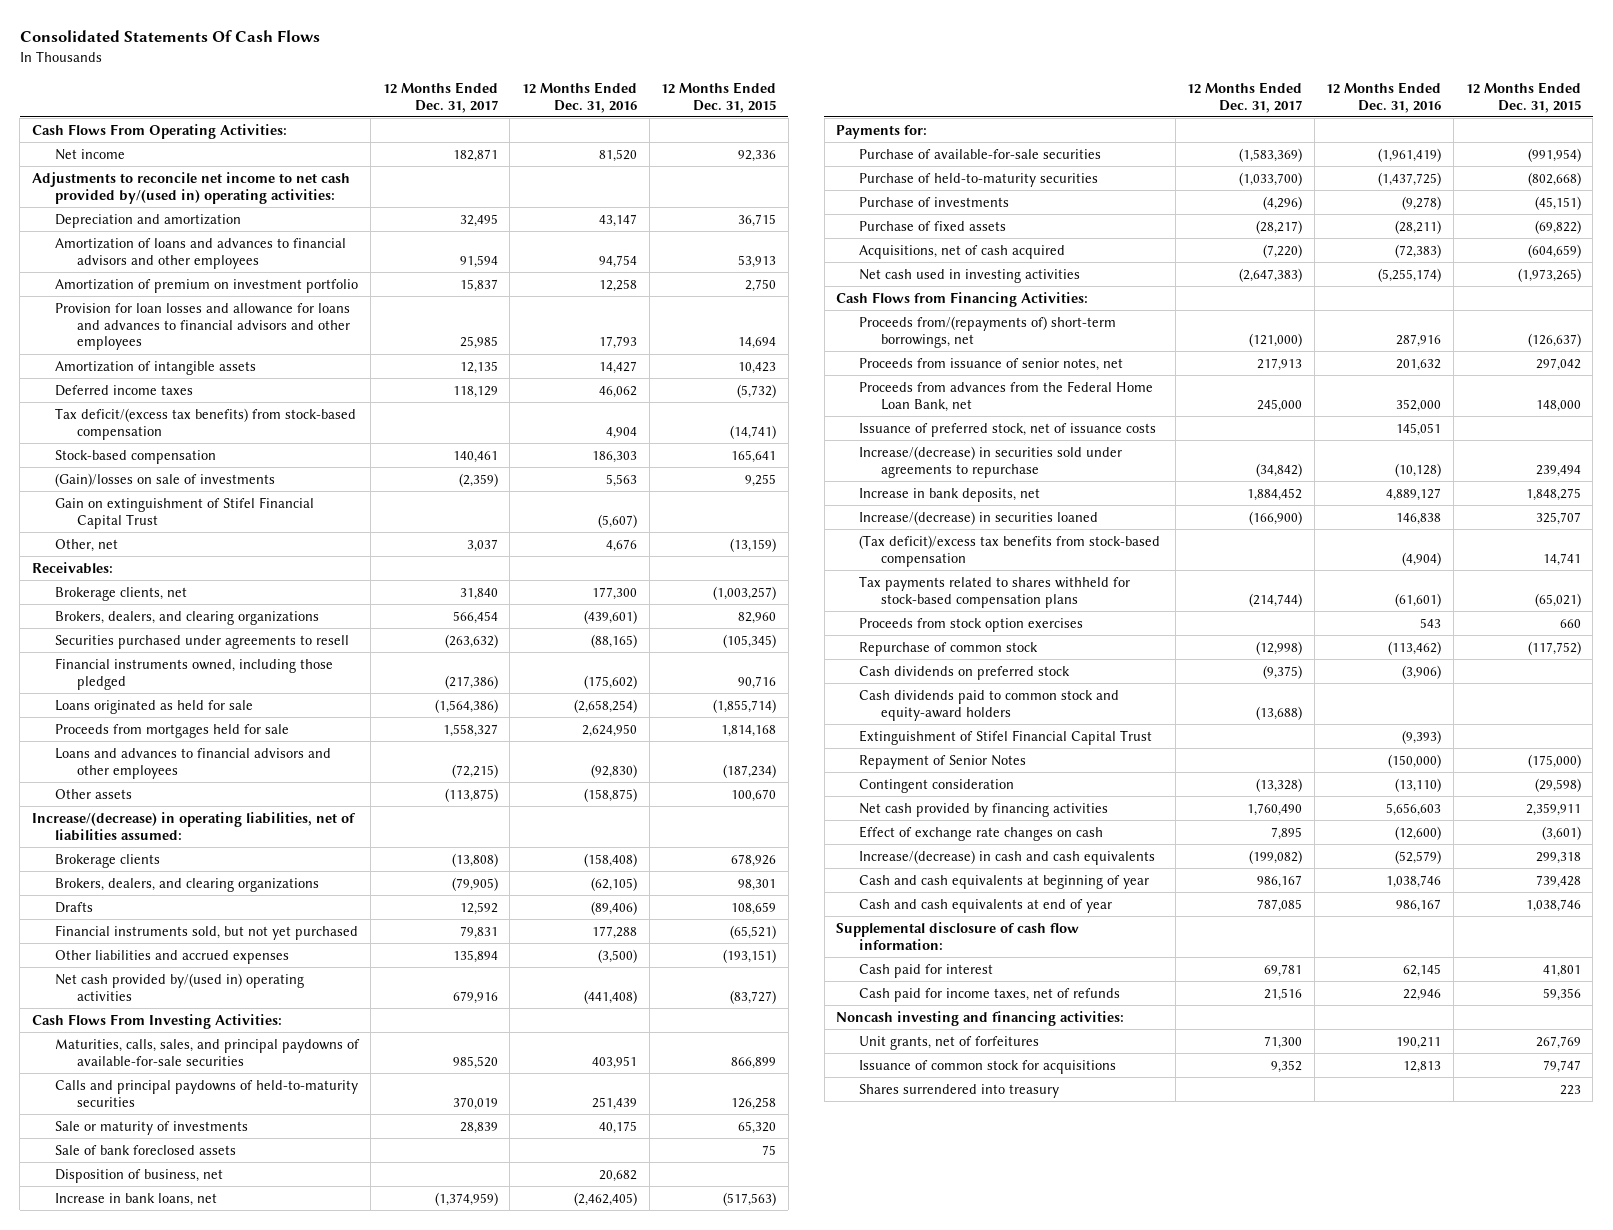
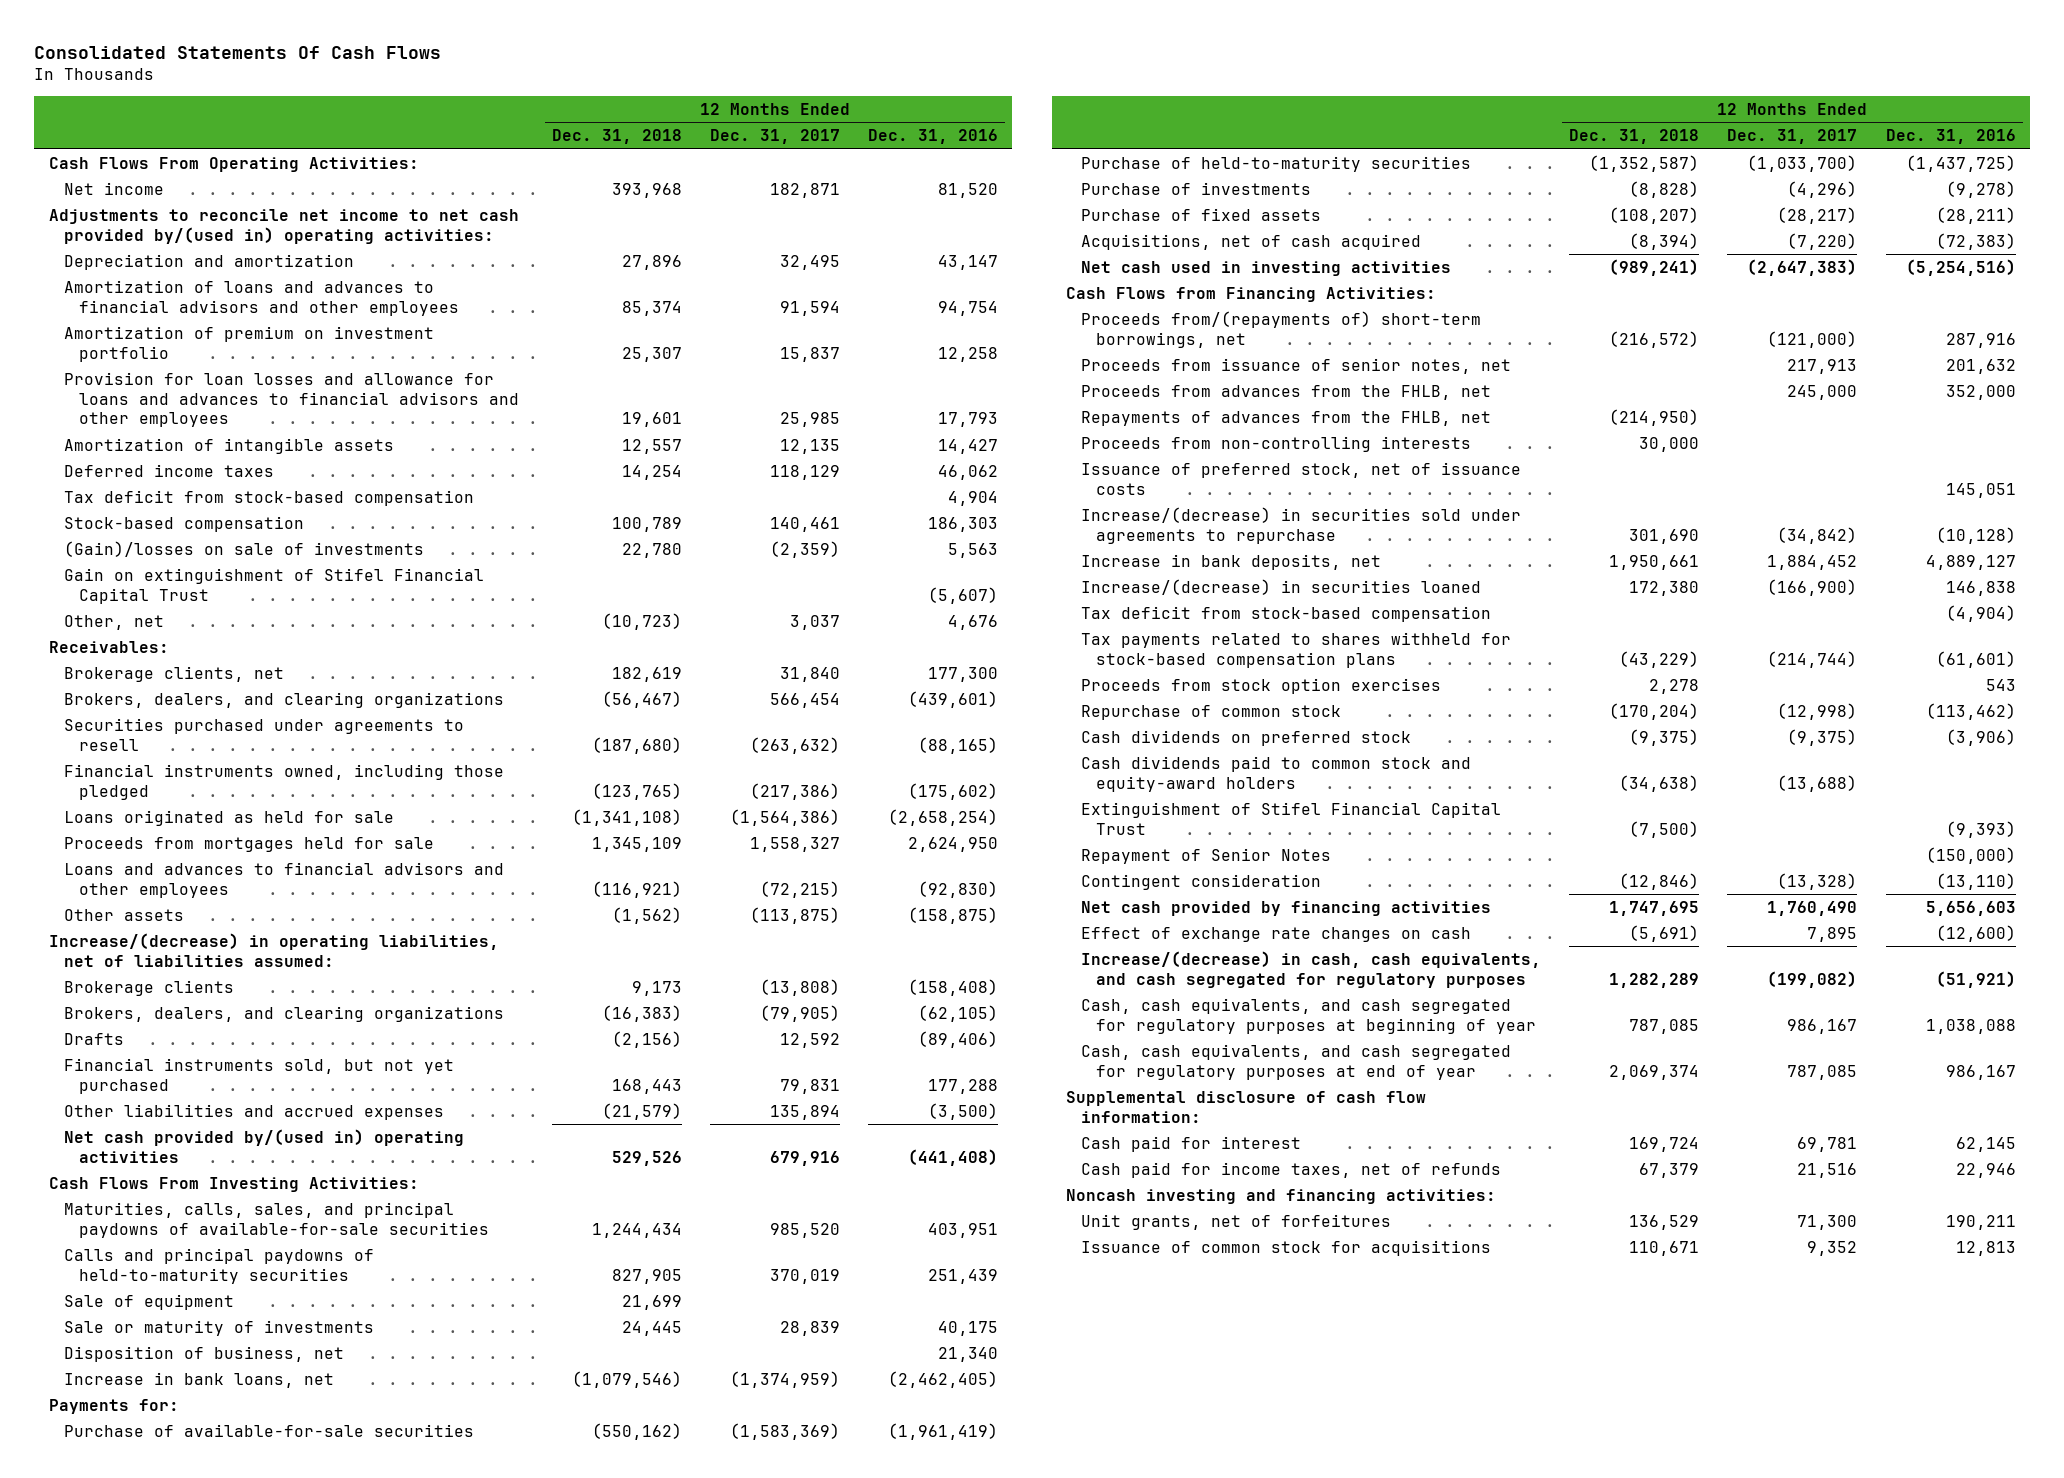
- | 12 Months Ended Dec. 31, 2017 | 12 Months Ended Dec. 31, 2016 | 12 Months Ended Dec. 31, 2015
+ | 12 Months Ended Dec. 31, 2018 | 12 Months Ended Dec. 31, 2017 | 12 Months Ended Dec. 31, 2016
- Tax deficit/(excess tax benefits) from stock-based compensation | | 4,904 | (14,741)
+ Tax deficit from stock-based compensation | | | 4,904
+ Sale of equipment | 21,699 | |
- Sale of bank foreclosed assets | | | 75
- Disposition of business, net | | 20,682 |
+ Disposition of business, net | | | 21,340
- Net cash used in investing activities | (2,647,383) | (5,255,174) | (1,973,265)
+ Net cash used in investing activities | (989,241) | (2,647,383) | (5,254,516)
- Proceeds from advances from the Federal Home Loan Bank, net | 245,000 | 352,000 | 148,000
+ Proceeds from advances from the FHLB, net | | 245,000 | 352,000
+ Repayments of advances from the FHLB, net | (214,950) | |
+ Proceeds from non-controlling interests | 30,000 | |
- (Tax deficit)/excess tax benefits from stock-based compensation | | (4,904) | 14,741
+ Tax deficit from stock-based compensation | | | (4,904)
- Increase/(decrease) in cash and cash equivalents | (199,082) | (52,579) | 299,318
- Cash and cash equivalents at beginning of year | 986,167 | 1,038,746 | 739,428
- Cash and cash equivalents at end of year | 787,085 | 986,167 | 1,038,746
+ Increase/(decrease) in cash, cash equivalents, and cash segregated for regulatory purposes | 1,282,289 | (199,082) | (51,921)
+ Cash, cash equivalents, and cash segregated for regulatory purposes at beginning of year | 787,085 | 986,167 | 1,038,088
+ Cash, cash equivalents, and cash segregated for regulatory purposes at end of year | 2,069,374 | 787,085 | 986,167
- Shares surrendered into treasury | | | 223

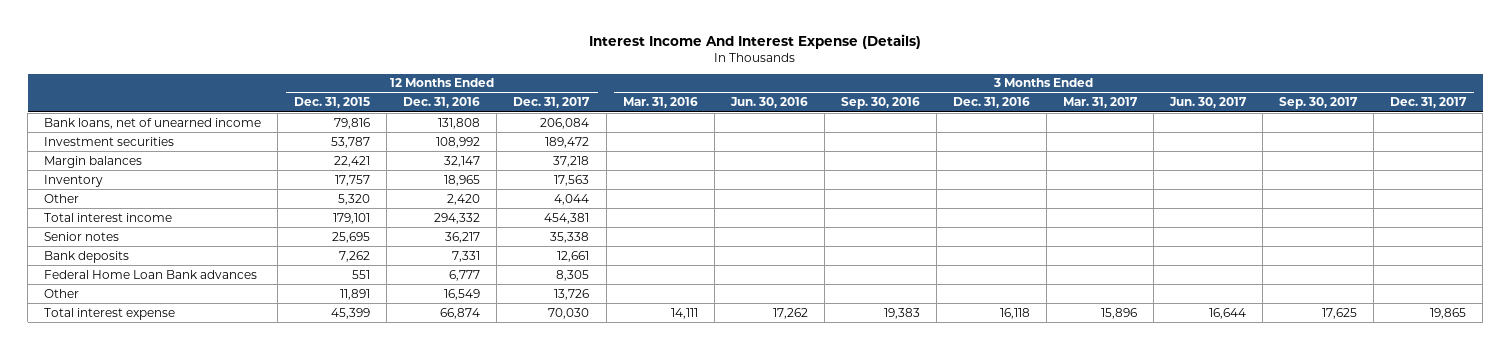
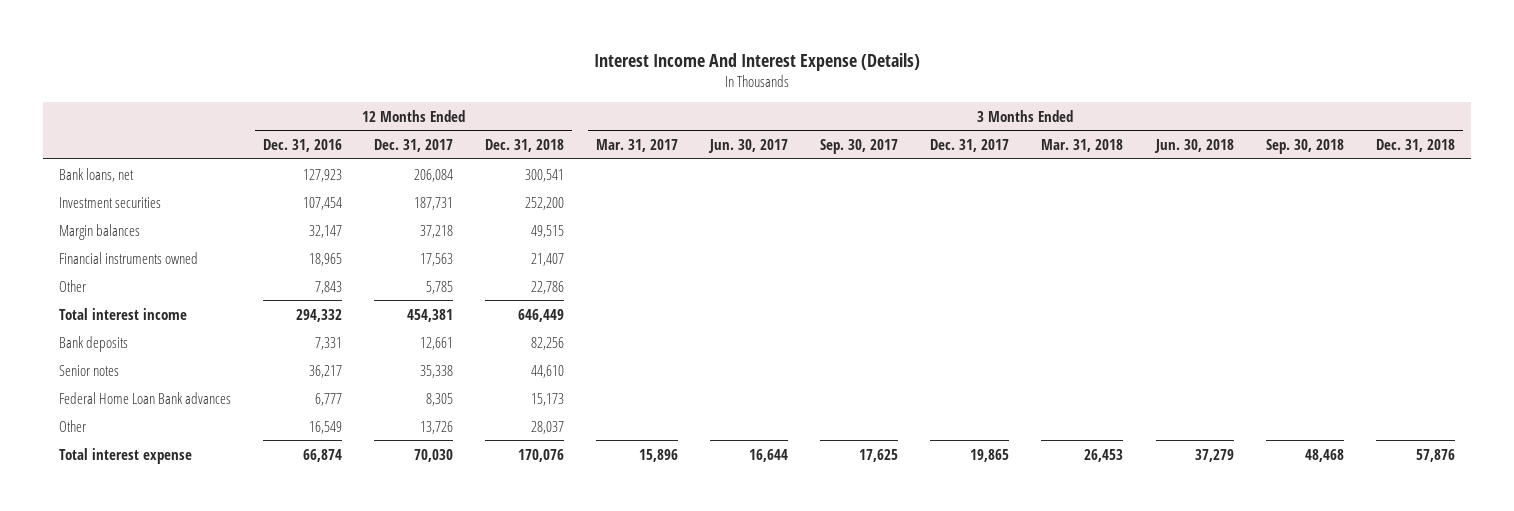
- | 12 Months Ended Dec. 31, 2015 | 12 Months Ended Dec. 31, 2016 | 12 Months Ended Dec. 31, 2017 | 3 Months Ended Mar. 31, 2016 | 3 Months Ended Jun. 30, 2016 | 3 Months Ended Sep. 30, 2016 | 3 Months Ended Dec. 31, 2016 | 3 Months Ended Mar. 31, 2017 | 3 Months Ended Jun. 30, 2017 | 3 Months Ended Sep. 30, 2017 | 3 Months Ended Dec. 31, 2017
+ | 12 Months Ended Dec. 31, 2016 | 12 Months Ended Dec. 31, 2017 | 12 Months Ended Dec. 31, 2018 | 3 Months Ended Mar. 31, 2017 | 3 Months Ended Jun. 30, 2017 | 3 Months Ended Sep. 30, 2017 | 3 Months Ended Dec. 31, 2017 | 3 Months Ended Mar. 31, 2018 | 3 Months Ended Jun. 30, 2018 | 3 Months Ended Sep. 30, 2018 | 3 Months Ended Dec. 31, 2018
- Bank loans, net of unearned income | 79,816 | 131,808 | 206,084 | | | | | | | |
- Investment securities | 53,787 | 108,992 | 189,472 | | | | | | | |
+ Bank loans, net | 127,923 | 206,084 | 300,541 | | | | | | | |
+ Investment securities | 107,454 | 187,731 | 252,200 | | | | | | | |
- Inventory | 17,757 | 18,965 | 17,563 | | | | | | | |
- Other | 5,320 | 2,420 | 4,044 | | | | | | | |
+ Financial instruments owned | 18,965 | 17,563 | 21,407 | | | | | | | |
+ Other | 7,843 | 5,785 | 22,786 | | | | | | | |
moved down: Senior notes | 36,217 | 35,338 | 44,610 | | | | | | | |

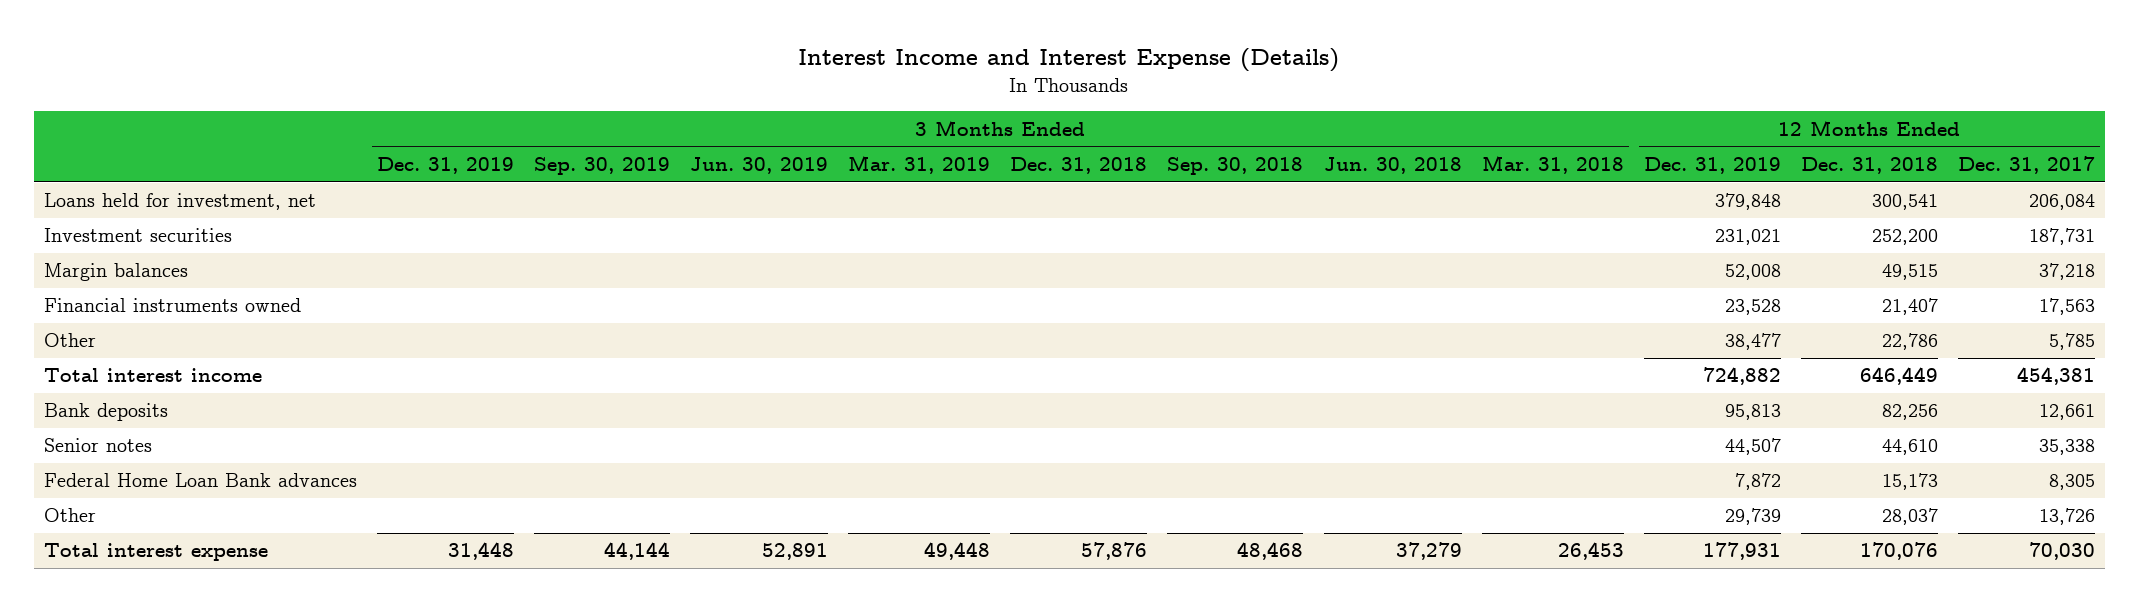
- Interest Income And Interest Expense (Details)
+ Interest Income and Interest Expense (Details)
- | 12 Months Ended Dec. 31, 2016 | 12 Months Ended Dec. 31, 2017 | 12 Months Ended Dec. 31, 2018 | 3 Months Ended Mar. 31, 2017 | 3 Months Ended Jun. 30, 2017 | 3 Months Ended Sep. 30, 2017 | 3 Months Ended Dec. 31, 2017 | 3 Months Ended Mar. 31, 2018 | 3 Months Ended Jun. 30, 2018 | 3 Months Ended Sep. 30, 2018 | 3 Months Ended Dec. 31, 2018
+ | 3 Months Ended Dec. 31, 2019 | 3 Months Ended Sep. 30, 2019 | 3 Months Ended Jun. 30, 2019 | 3 Months Ended Mar. 31, 2019 | 3 Months Ended Dec. 31, 2018 | 3 Months Ended Sep. 30, 2018 | 3 Months Ended Jun. 30, 2018 | 3 Months Ended Mar. 31, 2018 | 12 Months Ended Dec. 31, 2019 | 12 Months Ended Dec. 31, 2018 | 12 Months Ended Dec. 31, 2017
- Bank loans, net | 127,923 | 206,084 | 300,541 | | | | | | | |
+ Loans held for investment, net | | | | | | | | | 379,848 | 300,541 | 206,084

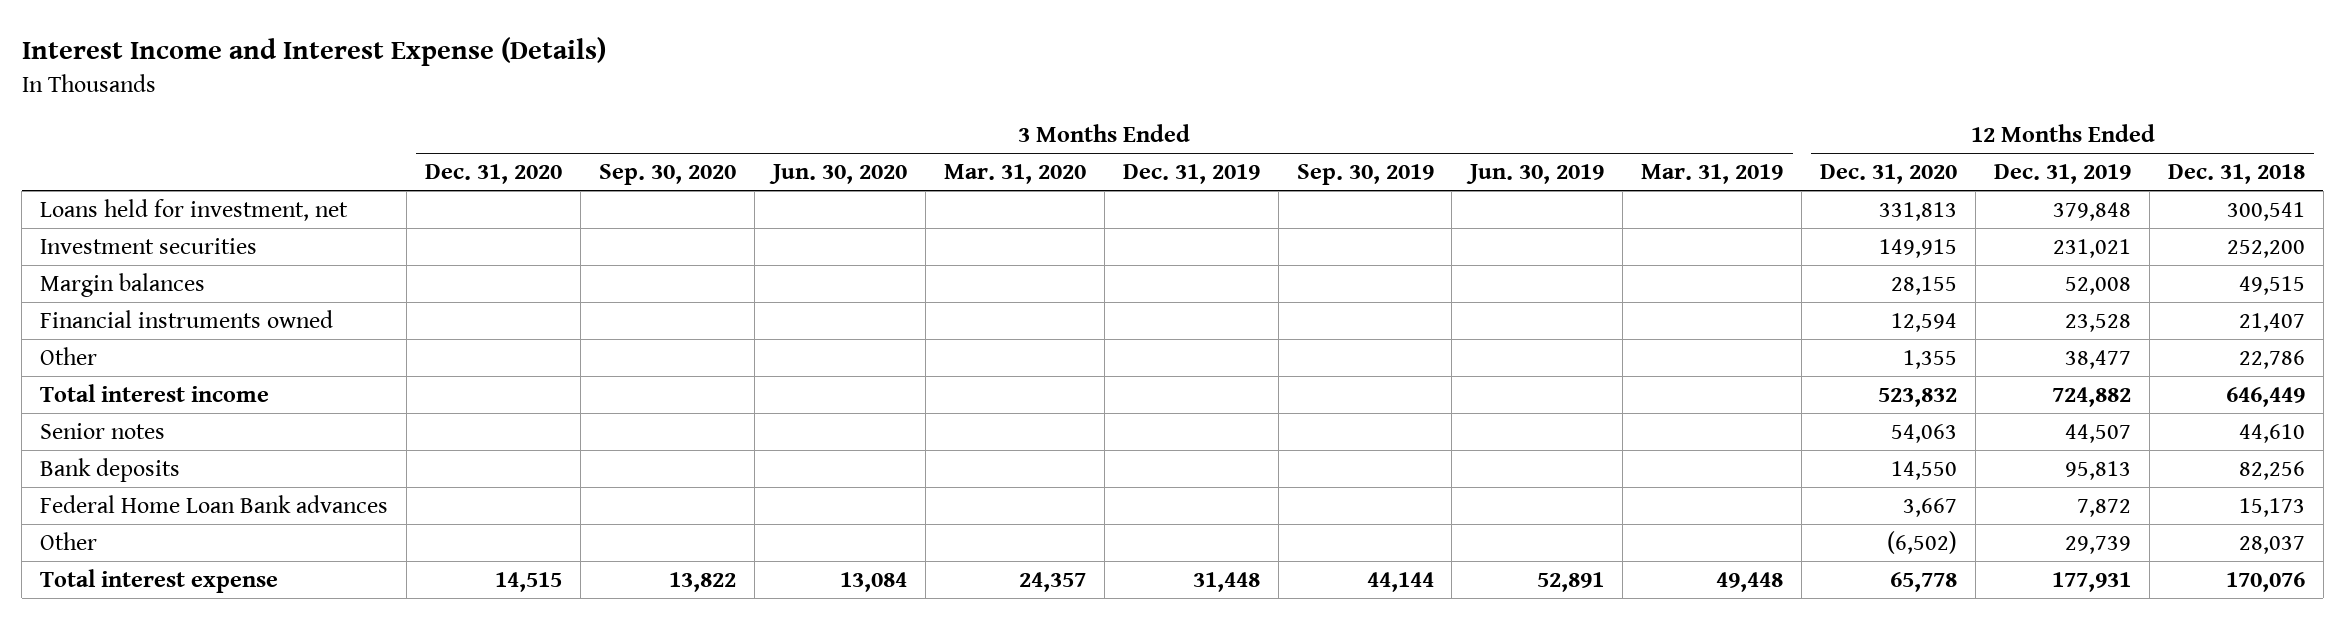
- | 3 Months Ended Dec. 31, 2019 | 3 Months Ended Sep. 30, 2019 | 3 Months Ended Jun. 30, 2019 | 3 Months Ended Mar. 31, 2019 | 3 Months Ended Dec. 31, 2018 | 3 Months Ended Sep. 30, 2018 | 3 Months Ended Jun. 30, 2018 | 3 Months Ended Mar. 31, 2018 | 12 Months Ended Dec. 31, 2019 | 12 Months Ended Dec. 31, 2018 | 12 Months Ended Dec. 31, 2017
+ | 3 Months Ended Dec. 31, 2020 | 3 Months Ended Sep. 30, 2020 | 3 Months Ended Jun. 30, 2020 | 3 Months Ended Mar. 31, 2020 | 3 Months Ended Dec. 31, 2019 | 3 Months Ended Sep. 30, 2019 | 3 Months Ended Jun. 30, 2019 | 3 Months Ended Mar. 31, 2019 | 12 Months Ended Dec. 31, 2020 | 12 Months Ended Dec. 31, 2019 | 12 Months Ended Dec. 31, 2018
moved down: Bank deposits | | | | | | | | | 14,550 | 95,813 | 82,256

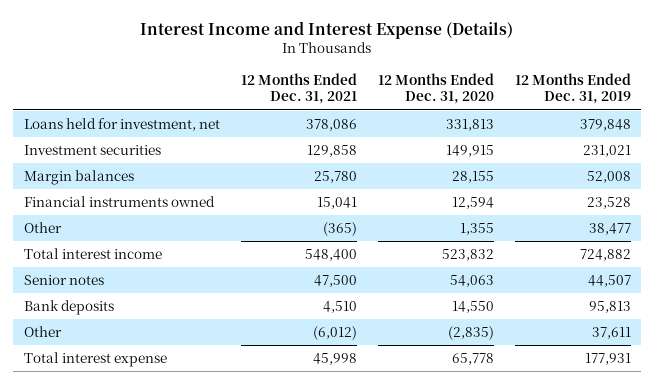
- | 3 Months Ended Dec. 31, 2020 | 3 Months Ended Sep. 30, 2020 | 3 Months Ended Jun. 30, 2020 | 3 Months Ended Mar. 31, 2020 | 3 Months Ended Dec. 31, 2019 | 3 Months Ended Sep. 30, 2019 | 3 Months Ended Jun. 30, 2019 | 3 Months Ended Mar. 31, 2019 | 12 Months Ended Dec. 31, 2020 | 12 Months Ended Dec. 31, 2019 | 12 Months Ended Dec. 31, 2018
+ | 12 Months Ended Dec. 31, 2021 | 12 Months Ended Dec. 31, 2020 | 12 Months Ended Dec. 31, 2019
- Federal Home Loan Bank advances | | | | | | | | | 3,667 | 7,872 | 15,173
- Other | | | | | | | | | (6,502) | 29,739 | 28,037
+ Other | (6,012) | (2,835) | 37,611

